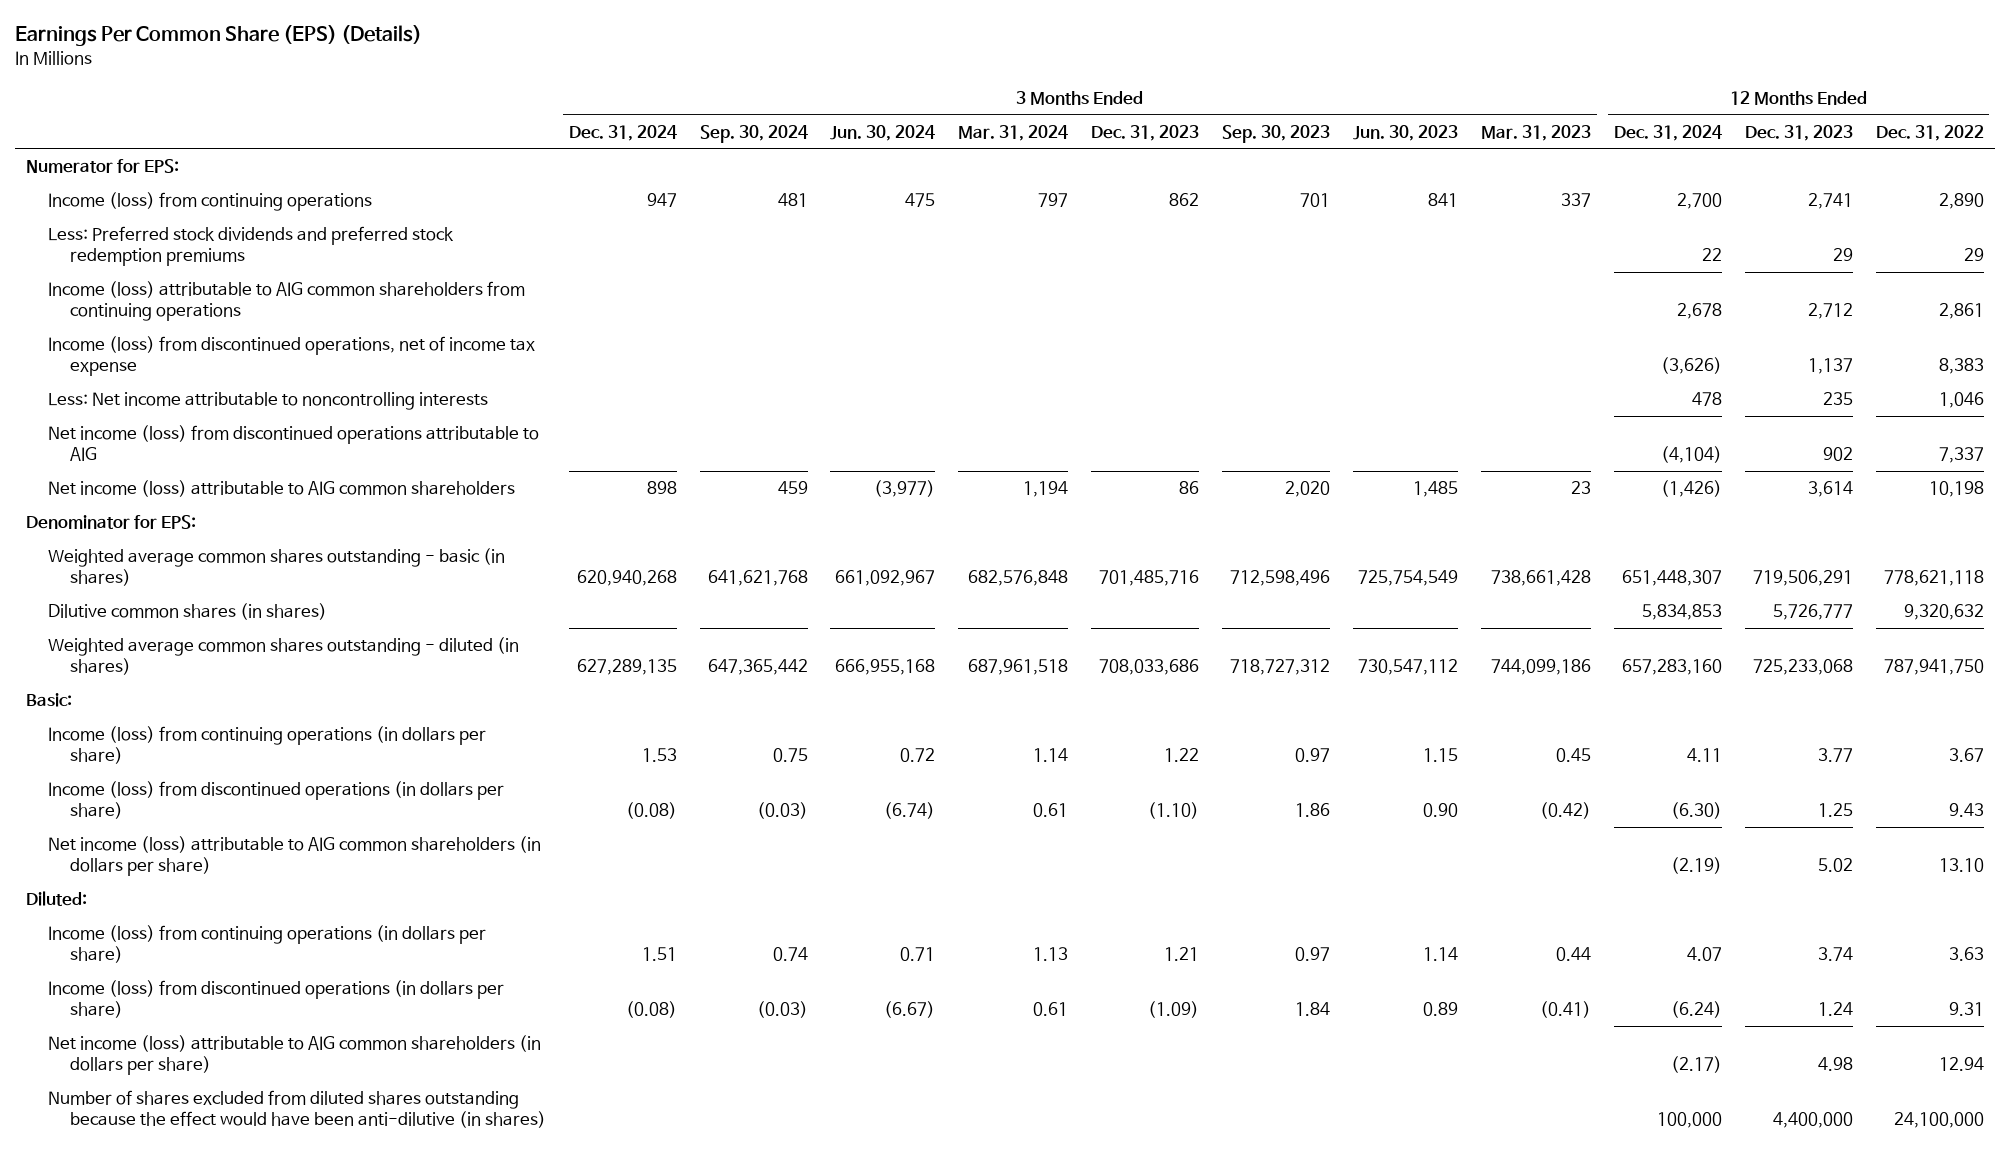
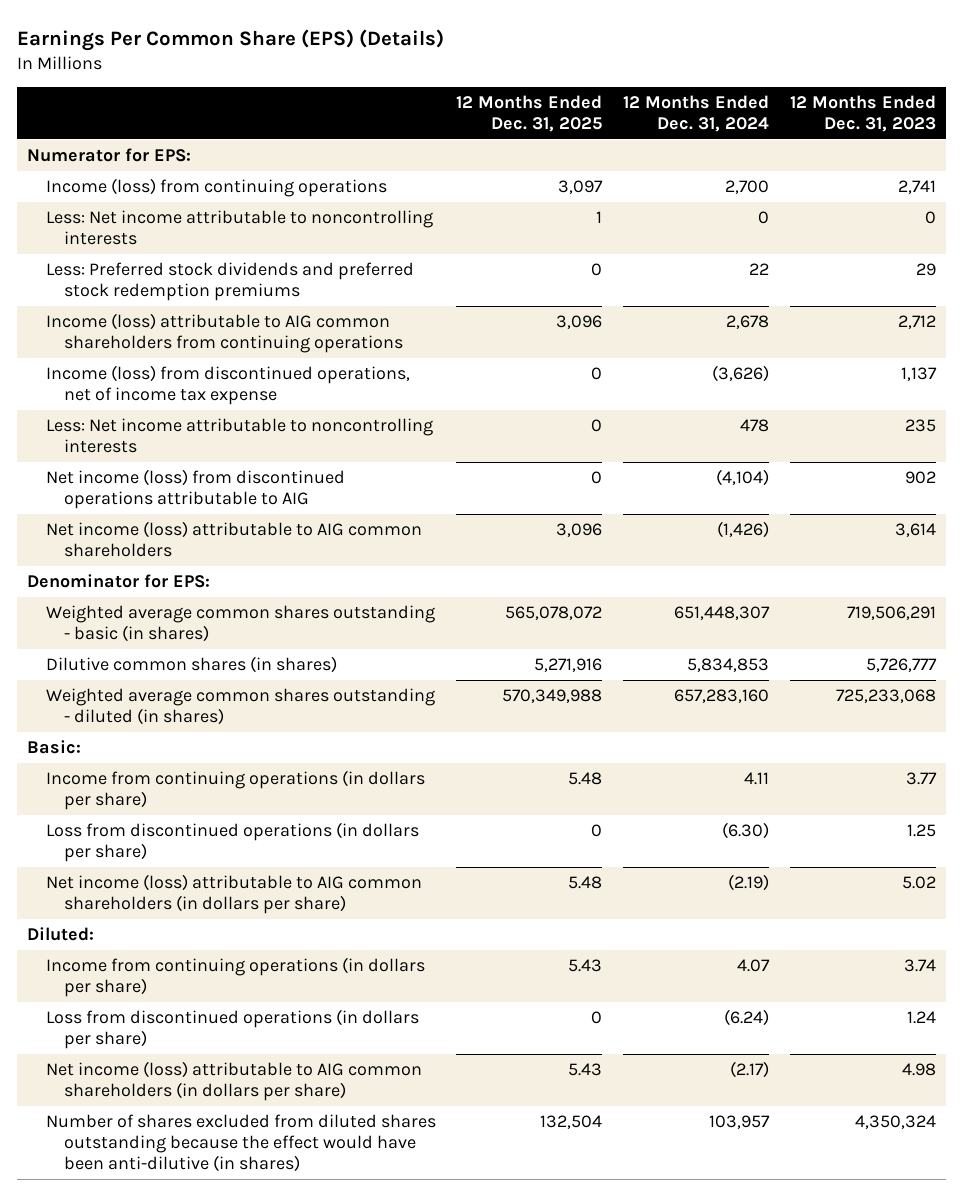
- | 3 Months Ended Dec. 31, 2024 | 3 Months Ended Sep. 30, 2024 | 3 Months Ended Jun. 30, 2024 | 3 Months Ended Mar. 31, 2024 | 3 Months Ended Dec. 31, 2023 | 3 Months Ended Sep. 30, 2023 | 3 Months Ended Jun. 30, 2023 | 3 Months Ended Mar. 31, 2023 | 12 Months Ended Dec. 31, 2024 | 12 Months Ended Dec. 31, 2023 | 12 Months Ended Dec. 31, 2022
+ | 12 Months Ended Dec. 31, 2025 | 12 Months Ended Dec. 31, 2024 | 12 Months Ended Dec. 31, 2023
+ Less: Net income attributable to noncontrolling interests | 1 | 0 | 0
- Income (loss) from continuing operations (in dollars per share) | 1.53 | 0.75 | 0.72 | 1.14 | 1.22 | 0.97 | 1.15 | 0.45 | 4.11 | 3.77 | 3.67
- Income (loss) from discontinued operations (in dollars per share) | (0.08) | (0.03) | (6.74) | 0.61 | (1.10) | 1.86 | 0.90 | (0.42) | (6.30) | 1.25 | 9.43
+ Income from continuing operations (in dollars per share) | 5.48 | 4.11 | 3.77
+ Loss from discontinued operations (in dollars per share) | 0 | (6.30) | 1.25
- Income (loss) from continuing operations (in dollars per share) | 1.51 | 0.74 | 0.71 | 1.13 | 1.21 | 0.97 | 1.14 | 0.44 | 4.07 | 3.74 | 3.63
- Income (loss) from discontinued operations (in dollars per share) | (0.08) | (0.03) | (6.67) | 0.61 | (1.09) | 1.84 | 0.89 | (0.41) | (6.24) | 1.24 | 9.31
+ Income from continuing operations (in dollars per share) | 5.43 | 4.07 | 3.74
+ Loss from discontinued operations (in dollars per share) | 0 | (6.24) | 1.24
- Number of shares excluded from diluted shares outstanding because the effect would have been anti-dilutive (in shares) | | | | | | | | | 100,000 | 4,400,000 | 24,100,000
+ Number of shares excluded from diluted shares outstanding because the effect would have been anti-dilutive (in shares) | 132,504 | 103,957 | 4,350,324

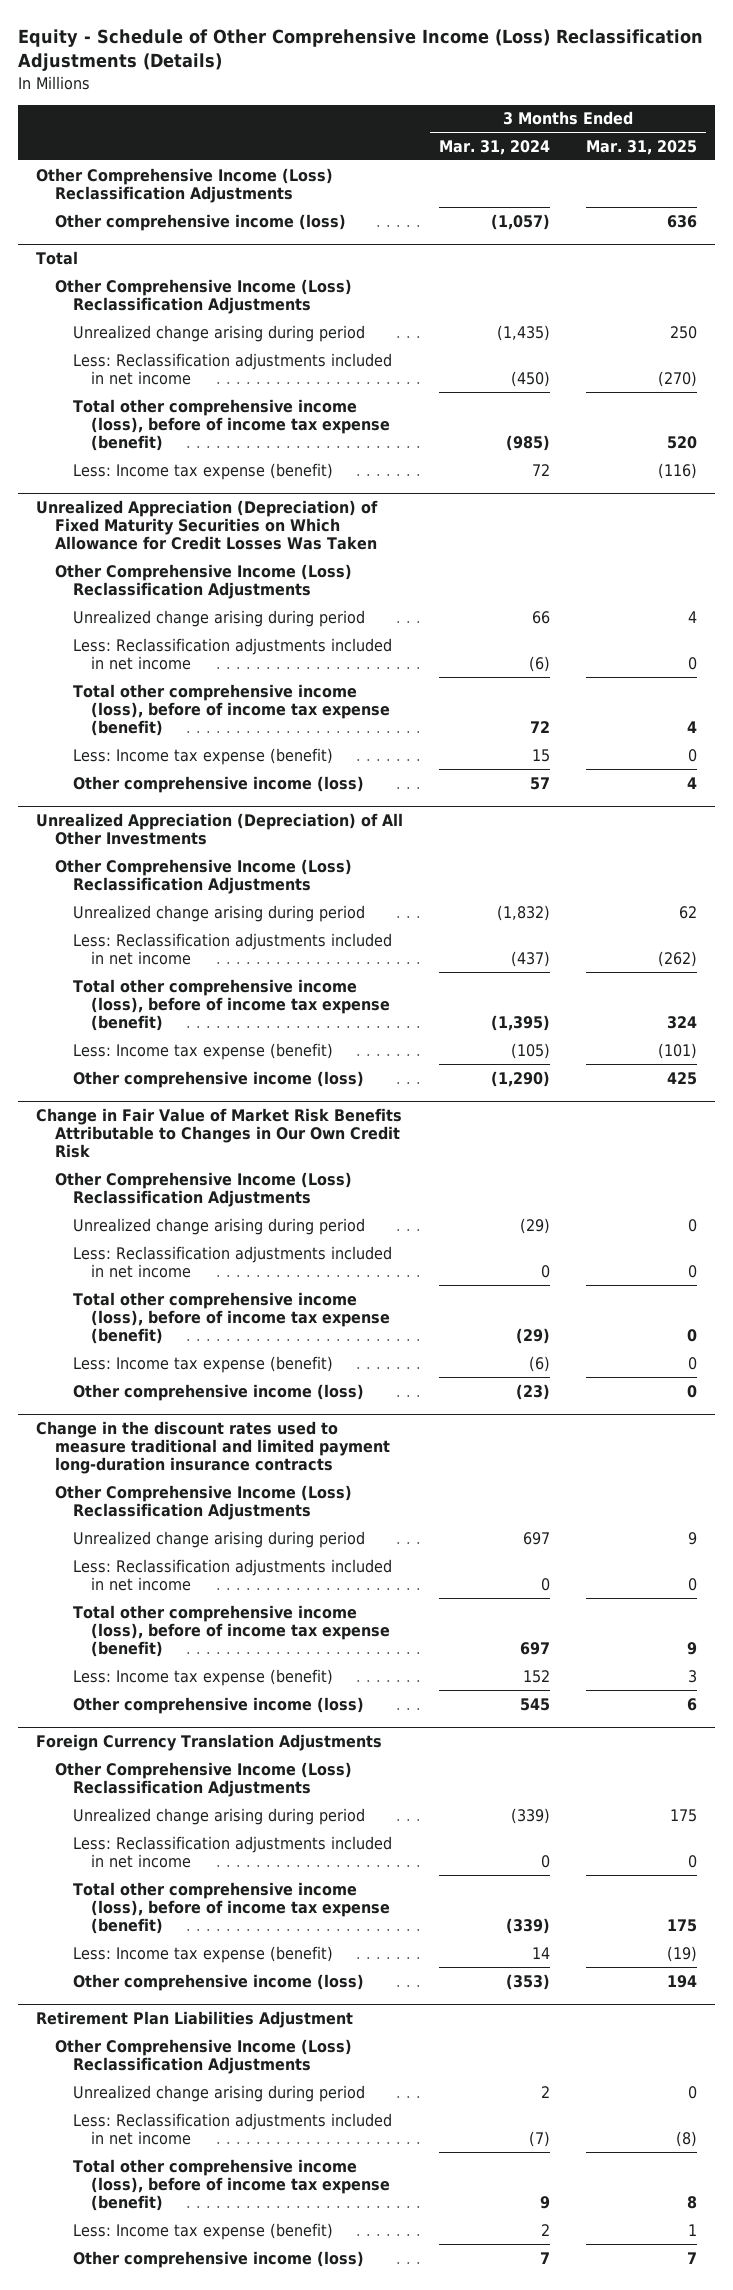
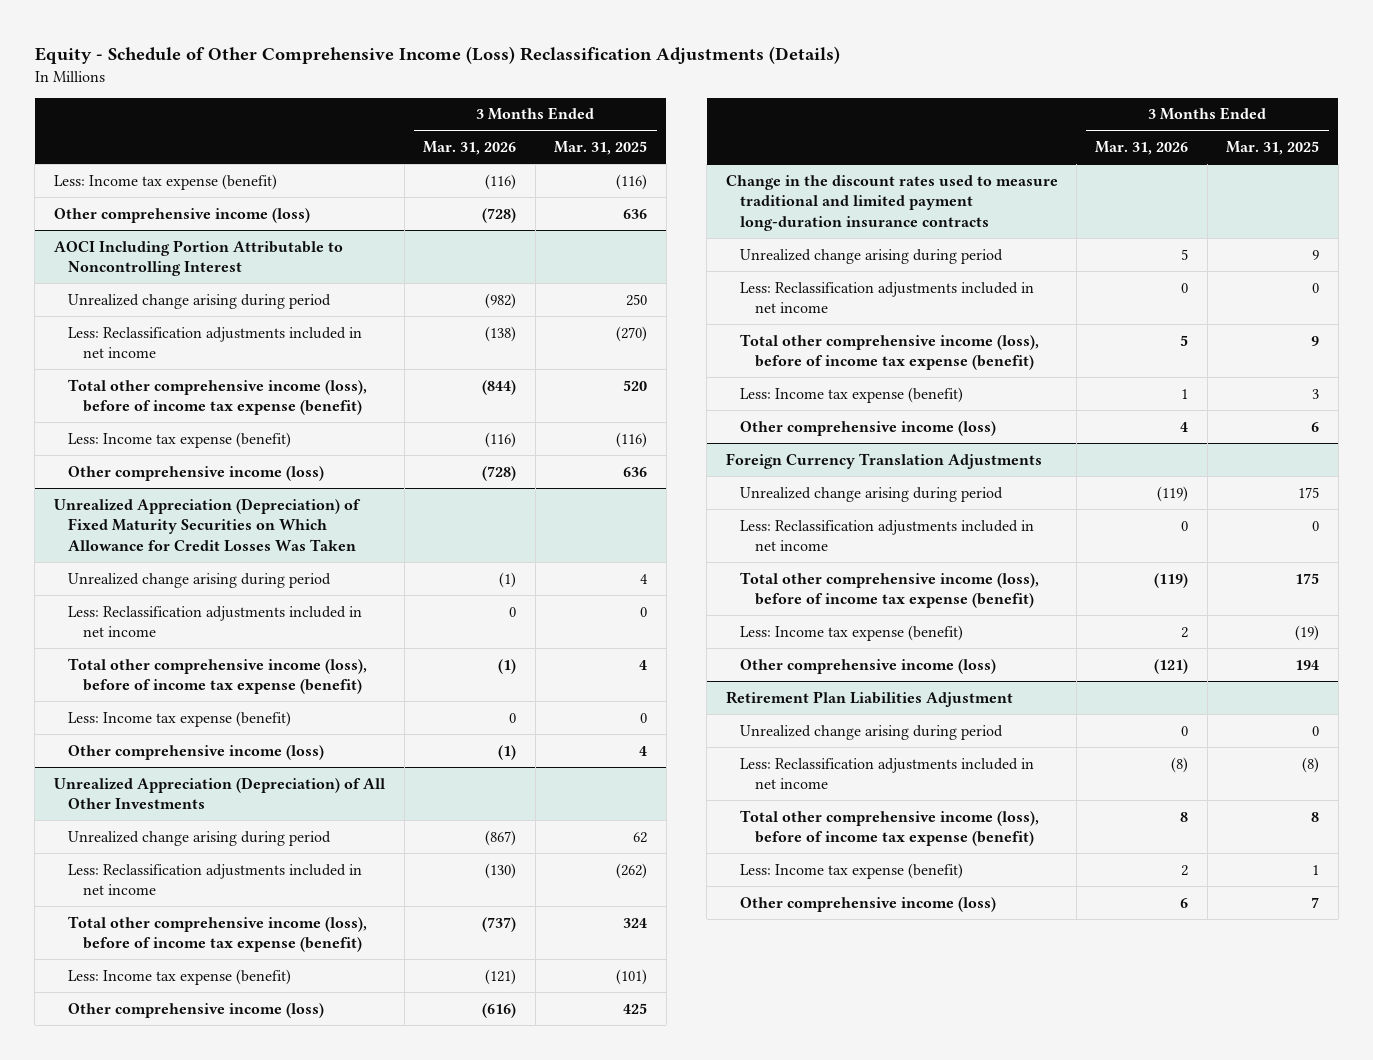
- | 3 Months Ended Mar. 31, 2024 | 3 Months Ended Mar. 31, 2025
+ | 3 Months Ended Mar. 31, 2026 | 3 Months Ended Mar. 31, 2025
- Other Comprehensive Income (Loss) Reclassification Adjustments
+ Less: Income tax expense (benefit) | (116) | (116)
- Total
- Other Comprehensive Income (Loss) Reclassification Adjustments
+ AOCI Including Portion Attributable to Noncontrolling Interest
+ Other comprehensive income (loss) | (728) | 636
@ Unrealized Appreciation (Depreciation) of Fixed Maturity Securities on Which Allowance for Credit Losses Was Taken
- Other Comprehensive Income (Loss) Reclassification Adjustments
@ Unrealized Appreciation (Depreciation) of All Other Investments
- Other Comprehensive Income (Loss) Reclassification Adjustments
- Change in Fair Value of Market Risk Benefits Attributable to Changes in Our Own Credit Risk
- Other Comprehensive Income (Loss) Reclassification Adjustments
- Unrealized change arising during period | (29) | 0
- Less: Reclassification adjustments included in net income | 0 | 0
- Total other comprehensive income (loss), before of income tax expense (benefit) | (29) | 0
- Less: Income tax expense (benefit) | (6) | 0
- Other comprehensive income (loss) | (23) | 0
@ Change in the discount rates used to measure traditional and limited payment long-duration insurance contracts
- Other Comprehensive Income (Loss) Reclassification Adjustments
@ Foreign Currency Translation Adjustments
- Other Comprehensive Income (Loss) Reclassification Adjustments
@ Retirement Plan Liabilities Adjustment
- Other Comprehensive Income (Loss) Reclassification Adjustments

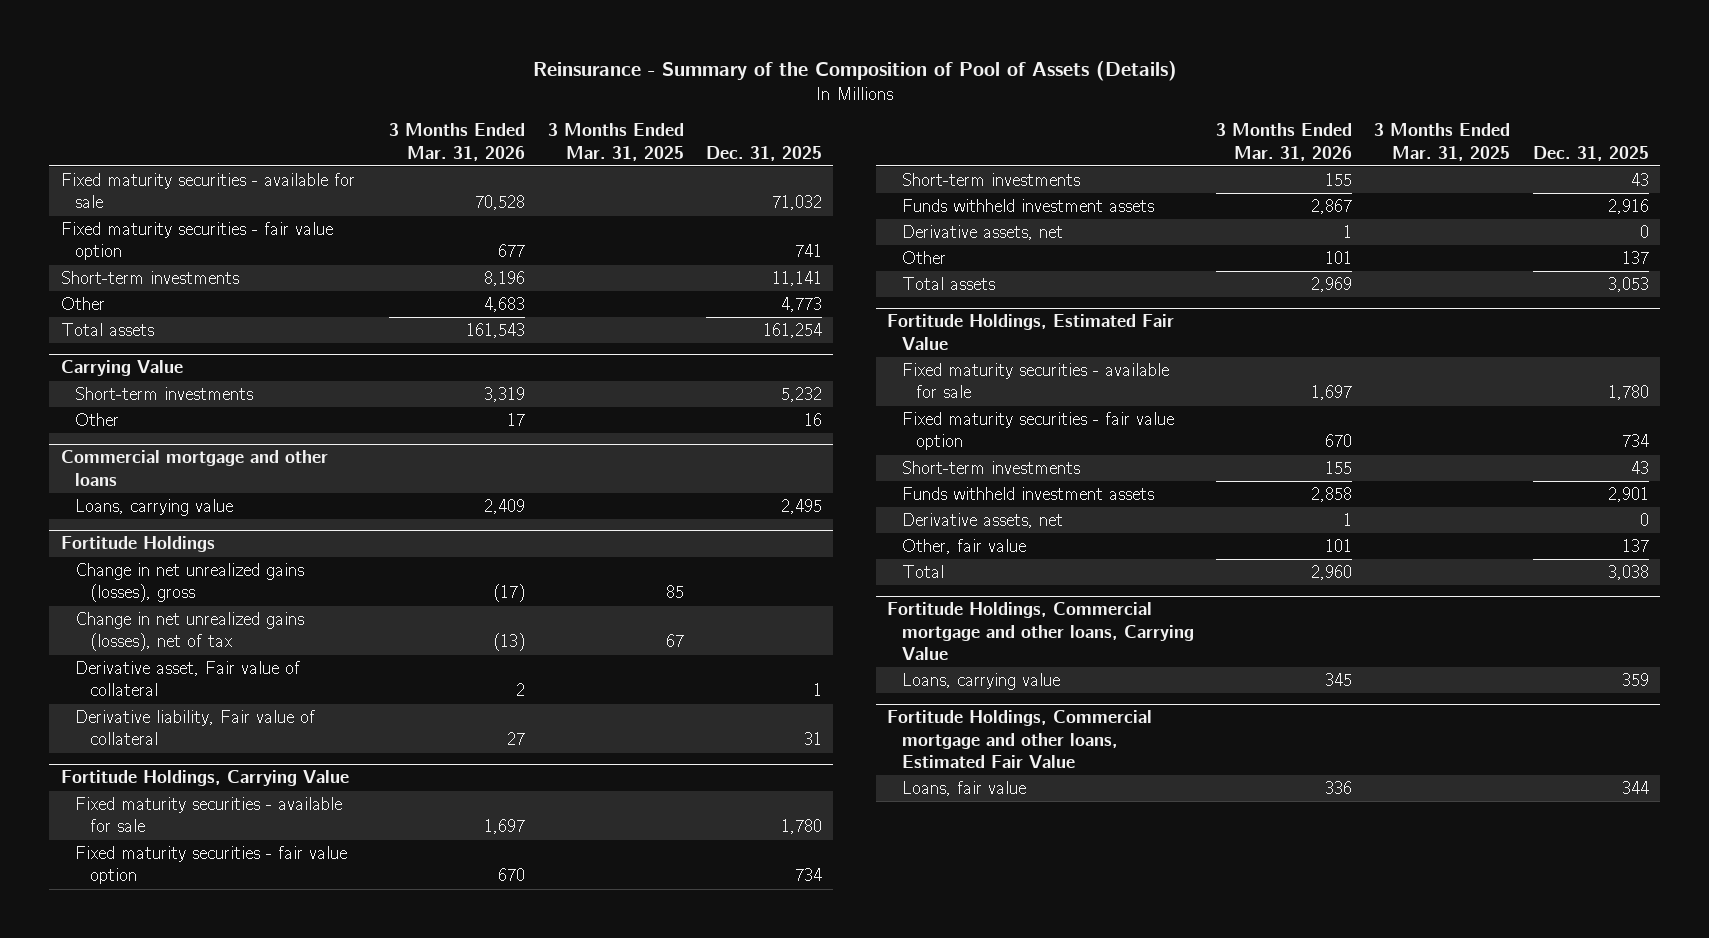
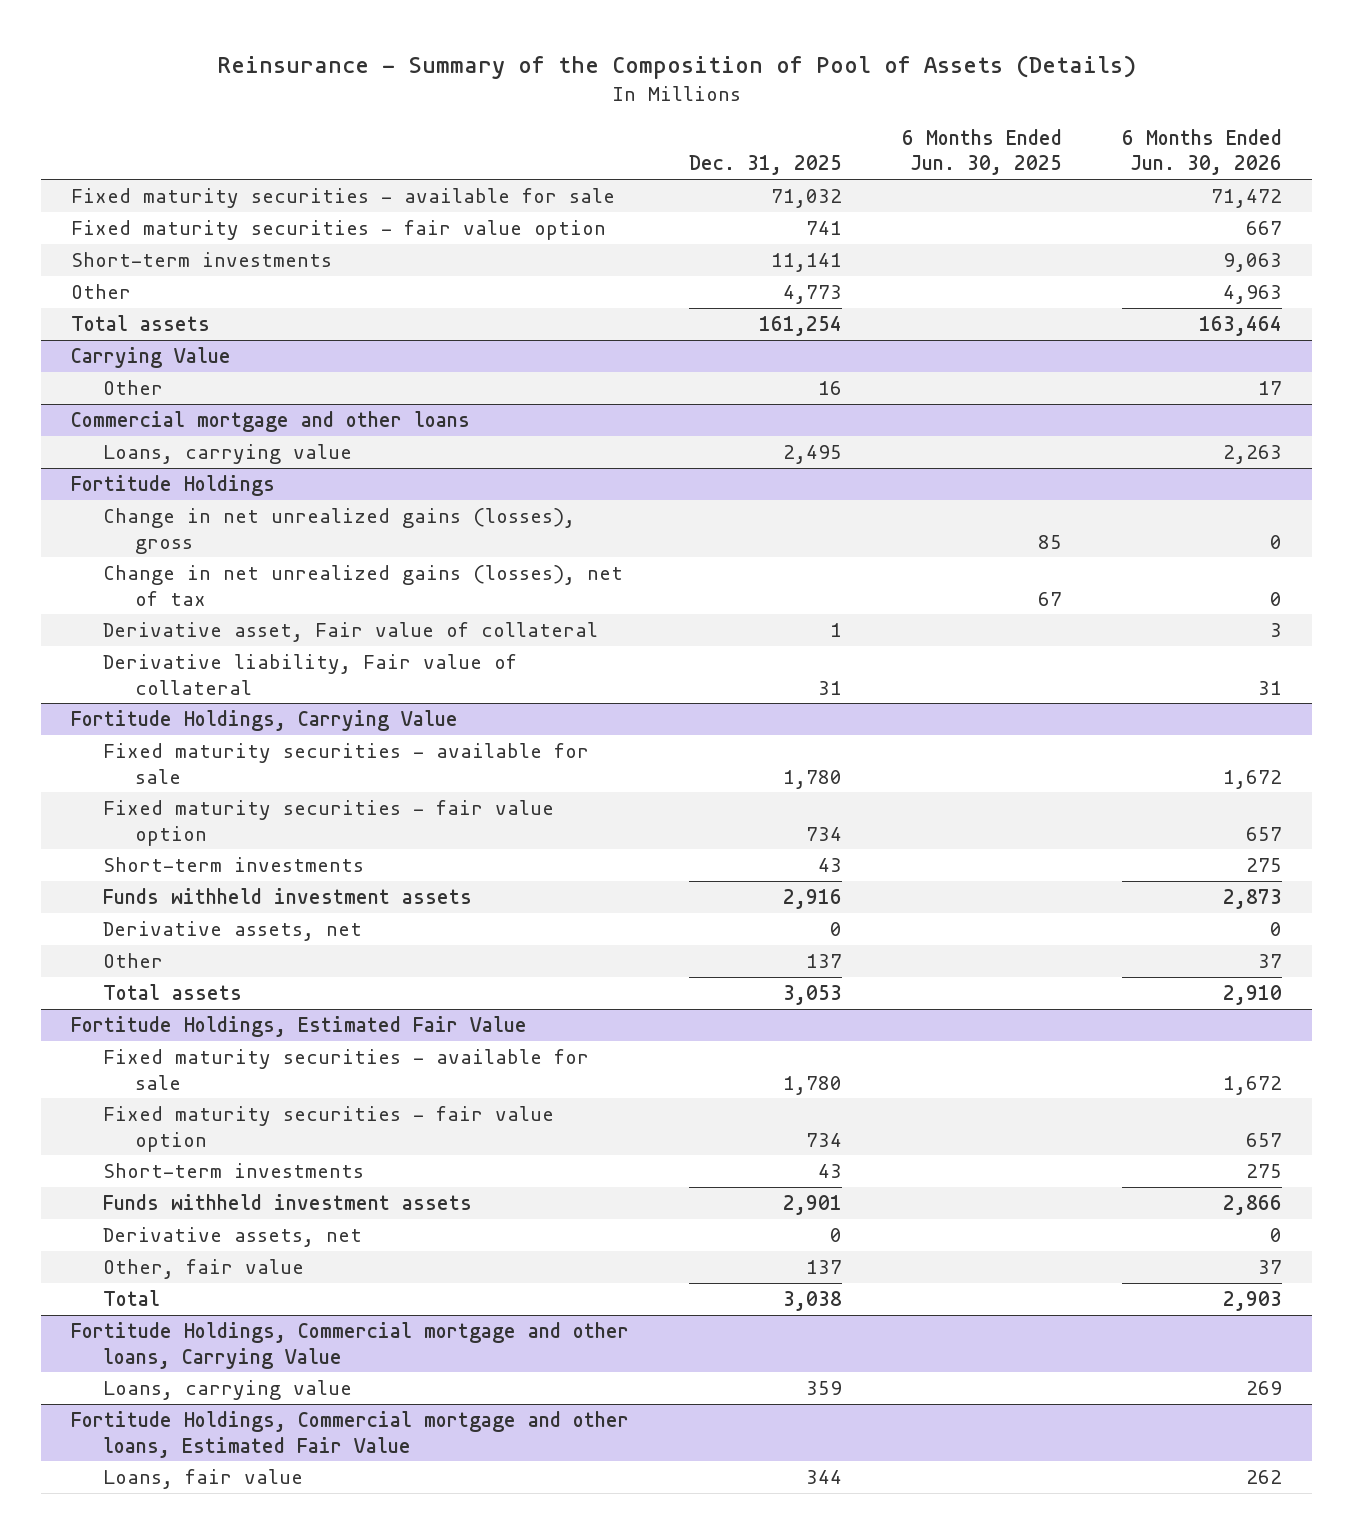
- | 3 Months Ended Mar. 31, 2026 | 3 Months Ended Mar. 31, 2025 | Dec. 31, 2025
+ | Dec. 31, 2025 | 6 Months Ended Jun. 30, 2025 | 6 Months Ended Jun. 30, 2026
@ Carrying Value
- Short-term investments | 3,319 | | 5,232

